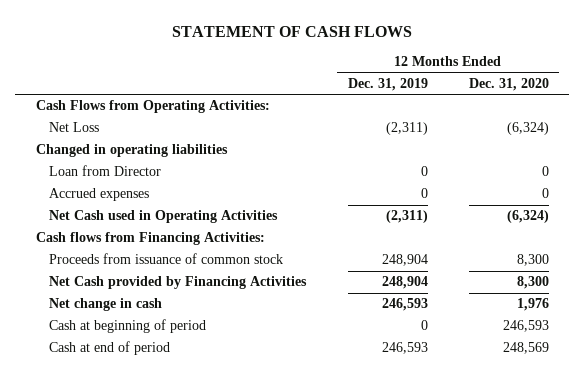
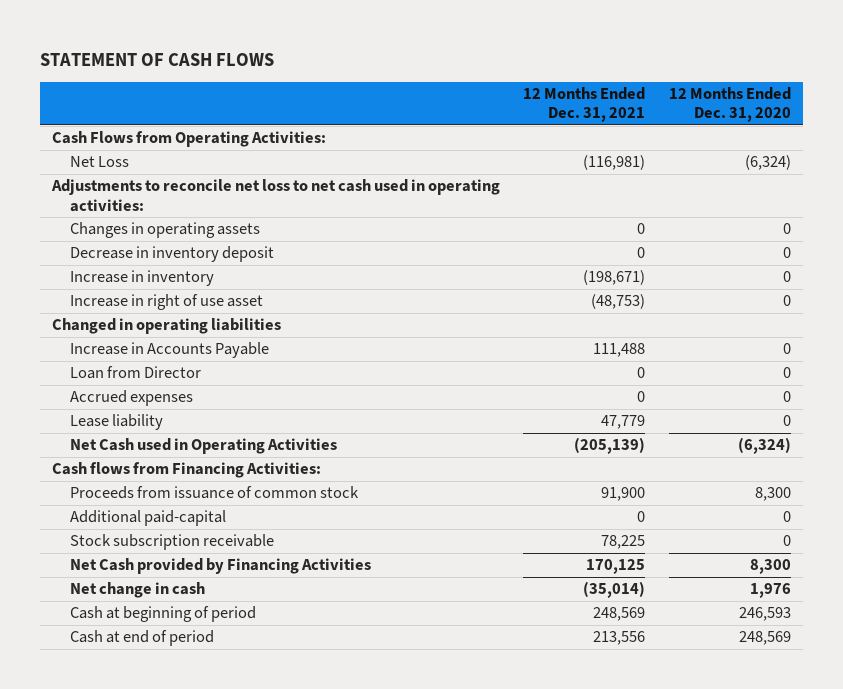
- | 12 Months Ended Dec. 31, 2019 | 12 Months Ended Dec. 31, 2020
+ | 12 Months Ended Dec. 31, 2021 | 12 Months Ended Dec. 31, 2020
+ Adjustments to reconcile net loss to net cash used in operating activities:
+ Changes in operating assets | 0 | 0
+ Decrease in inventory deposit | 0 | 0
+ Increase in inventory | (198,671) | 0
+ Increase in right of use asset | (48,753) | 0
+ Increase in Accounts Payable | 111,488 | 0
+ Lease liability | 47,779 | 0
+ Additional paid-capital | 0 | 0
+ Stock subscription receivable | 78,225 | 0

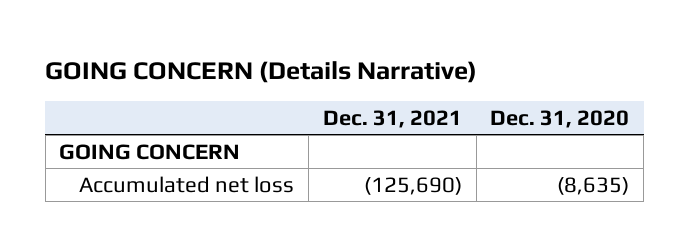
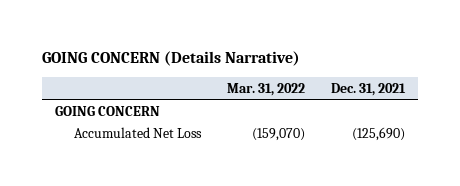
- | Dec. 31, 2021 | Dec. 31, 2020
+ | Mar. 31, 2022 | Dec. 31, 2021
- Accumulated net loss | (125,690) | (8,635)
+ Accumulated Net Loss | (159,070) | (125,690)

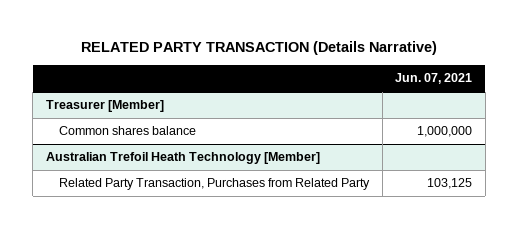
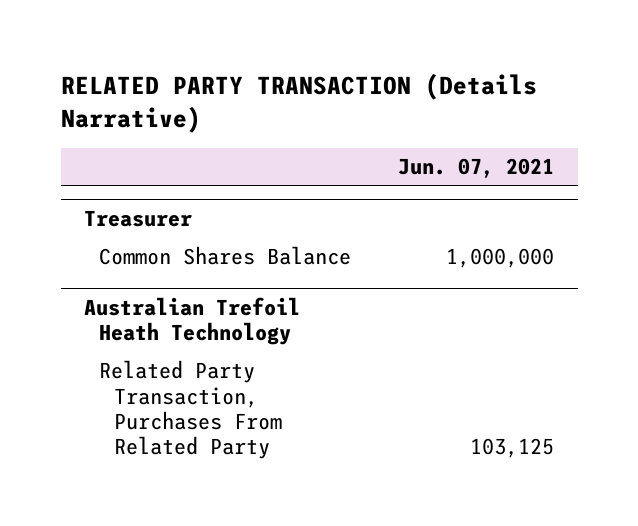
- Treasurer [Member]
- Common shares balance | 1,000,000
- Australian Trefoil Heath Technology [Member]
- Related Party Transaction, Purchases from Related Party | 103,125
+ Treasurer
+ Common Shares Balance | 1,000,000
+ Australian Trefoil Heath Technology
+ Related Party Transaction, Purchases From Related Party | 103,125

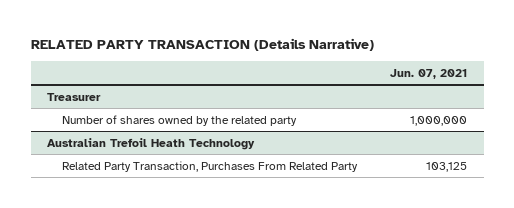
@ Treasurer
- Common Shares Balance | 1,000,000
+ Number of shares owned by the related party | 1,000,000

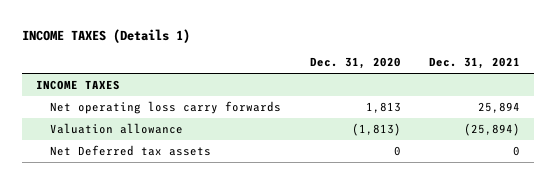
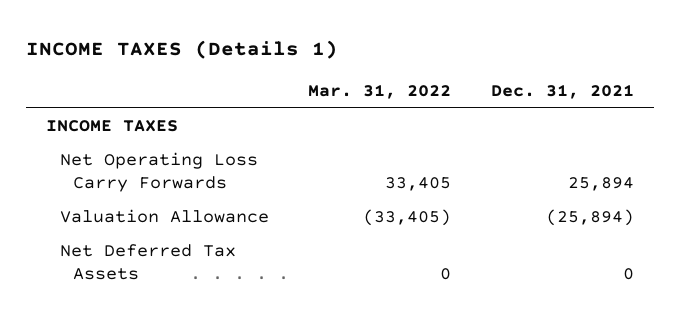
- | Dec. 31, 2020 | Dec. 31, 2021
+ | Mar. 31, 2022 | Dec. 31, 2021
- Net operating loss carry forwards | 1,813 | 25,894
- Valuation allowance | (1,813) | (25,894)
- Net Deferred tax assets | 0 | 0
+ Net Operating Loss Carry Forwards | 33,405 | 25,894
+ Valuation Allowance | (33,405) | (25,894)
+ Net Deferred Tax Assets | 0 | 0

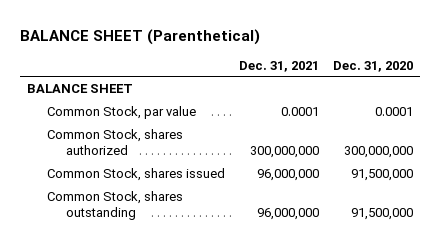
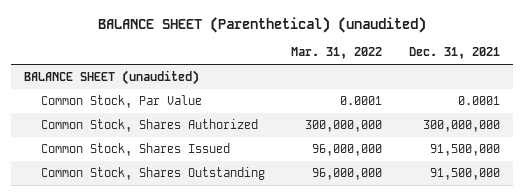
- BALANCE SHEET (Parenthetical)
+ BALANCE SHEET (Parenthetical) (unaudited)
- | Dec. 31, 2021 | Dec. 31, 2020
+ | Mar. 31, 2022 | Dec. 31, 2021
- BALANCE SHEET
- Common Stock, par value | 0.0001 | 0.0001
- Common Stock, shares authorized | 300,000,000 | 300,000,000
- Common Stock, shares issued | 96,000,000 | 91,500,000
- Common Stock, shares outstanding | 96,000,000 | 91,500,000
+ BALANCE SHEET (unaudited)
+ Common Stock, Par Value | 0.0001 | 0.0001
+ Common Stock, Shares Authorized | 300,000,000 | 300,000,000
+ Common Stock, Shares Issued | 96,000,000 | 91,500,000
+ Common Stock, Shares Outstanding | 96,000,000 | 91,500,000

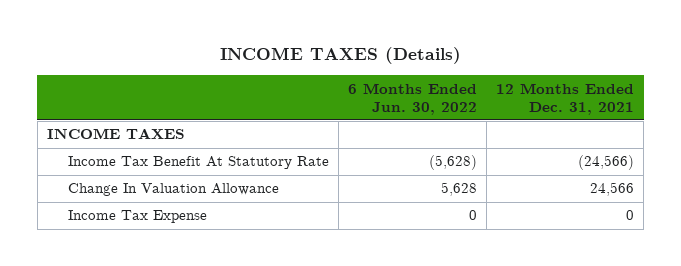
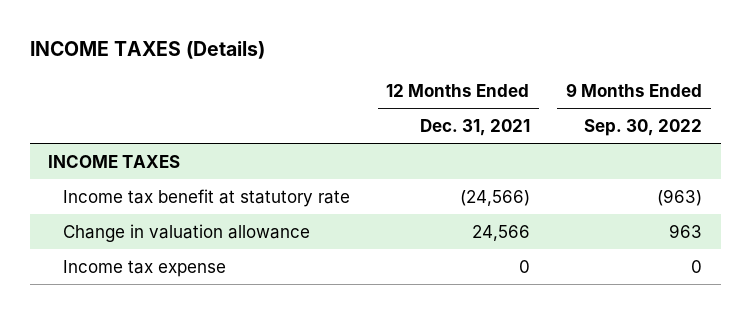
- | 6 Months Ended Jun. 30, 2022 | 12 Months Ended Dec. 31, 2021
+ | 12 Months Ended Dec. 31, 2021 | 9 Months Ended Sep. 30, 2022
- Income Tax Benefit At Statutory Rate | (5,628) | (24,566)
- Change In Valuation Allowance | 5,628 | 24,566
- Income Tax Expense | 0 | 0
+ Income tax benefit at statutory rate | (24,566) | (963)
+ Change in valuation allowance | 24,566 | 963
+ Income tax expense | 0 | 0

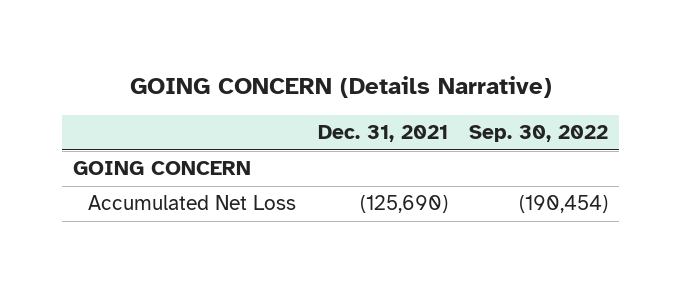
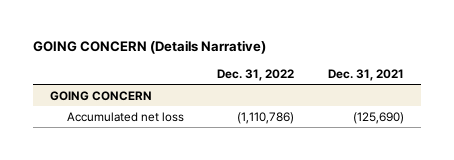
- | Dec. 31, 2021 | Sep. 30, 2022
+ | Dec. 31, 2022 | Dec. 31, 2021
- Accumulated Net Loss | (125,690) | (190,454)
+ Accumulated net loss | (1,110,786) | (125,690)

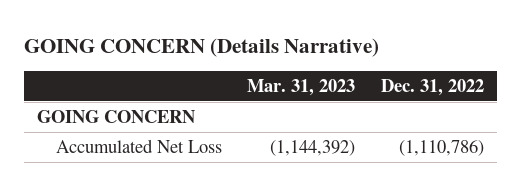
- | Dec. 31, 2022 | Dec. 31, 2021
+ | Mar. 31, 2023 | Dec. 31, 2022
- Accumulated net loss | (1,110,786) | (125,690)
+ Accumulated Net Loss | (1,144,392) | (1,110,786)

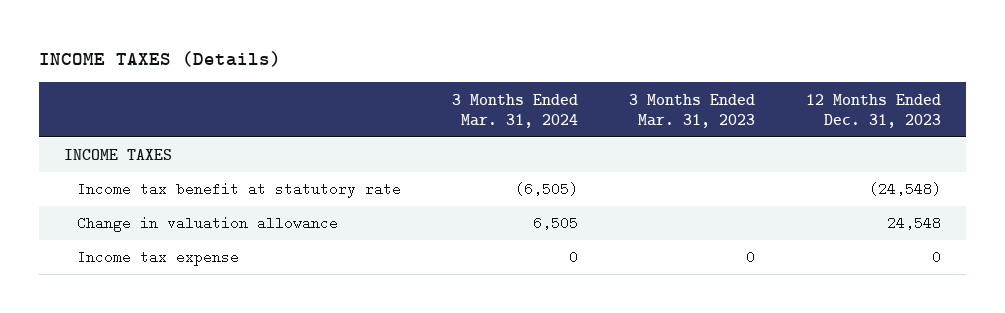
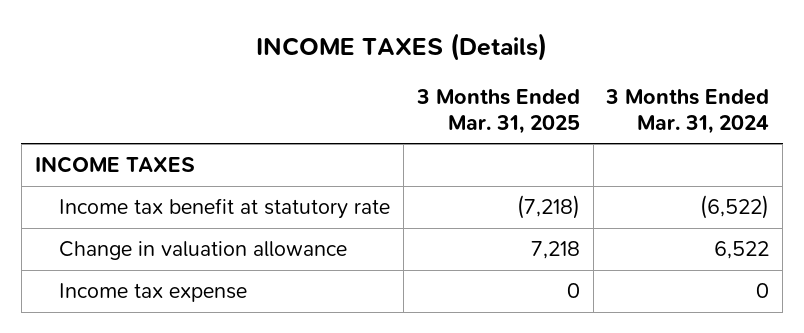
- | 3 Months Ended Mar. 31, 2024 | 3 Months Ended Mar. 31, 2023 | 12 Months Ended Dec. 31, 2023
+ | 3 Months Ended Mar. 31, 2025 | 3 Months Ended Mar. 31, 2024
- Income tax benefit at statutory rate | (6,505) | | (24,548)
- Change in valuation allowance | 6,505 | | 24,548
+ Income tax benefit at statutory rate | (7,218) | (6,522)
+ Change in valuation allowance | 7,218 | 6,522

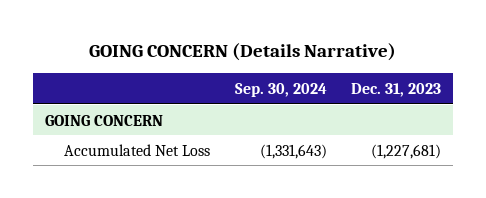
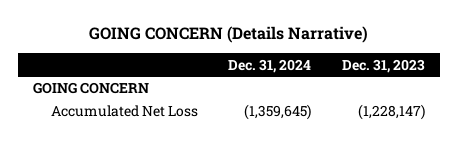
- | Sep. 30, 2024 | Dec. 31, 2023
+ | Dec. 31, 2024 | Dec. 31, 2023
- Accumulated Net Loss | (1,331,643) | (1,227,681)
+ Accumulated Net Loss | (1,359,645) | (1,228,147)

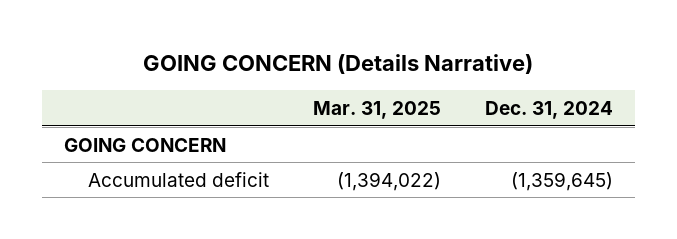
- | Dec. 31, 2024 | Dec. 31, 2023
+ | Mar. 31, 2025 | Dec. 31, 2024
- Accumulated Net Loss | (1,359,645) | (1,228,147)
+ Accumulated deficit | (1,394,022) | (1,359,645)

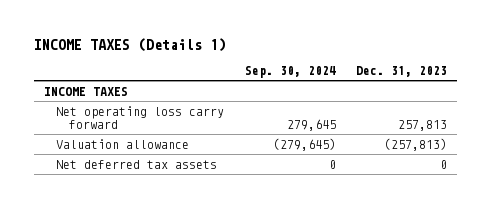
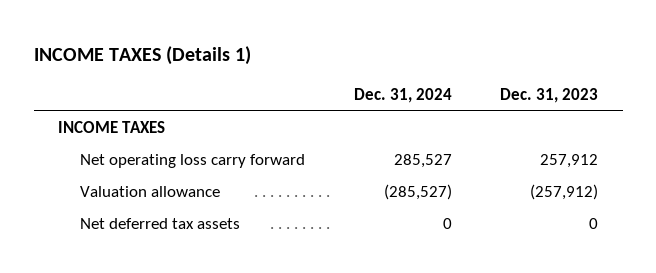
- | Sep. 30, 2024 | Dec. 31, 2023
+ | Dec. 31, 2024 | Dec. 31, 2023
- Net operating loss carry forward | 279,645 | 257,813
- Valuation allowance | (279,645) | (257,813)
+ Net operating loss carry forward | 285,527 | 257,912
+ Valuation allowance | (285,527) | (257,912)

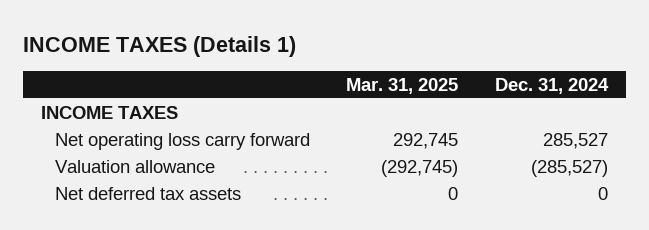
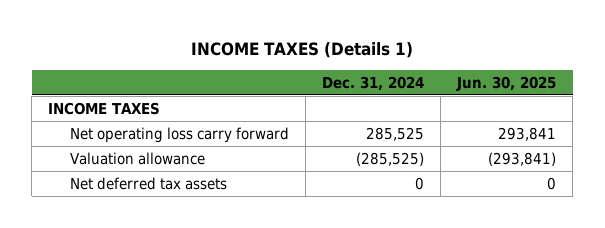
- | Mar. 31, 2025 | Dec. 31, 2024
+ | Dec. 31, 2024 | Jun. 30, 2025
- Net operating loss carry forward | 292,745 | 285,527
- Valuation allowance | (292,745) | (285,527)
+ Net operating loss carry forward | 285,525 | 293,841
+ Valuation allowance | (285,525) | (293,841)

